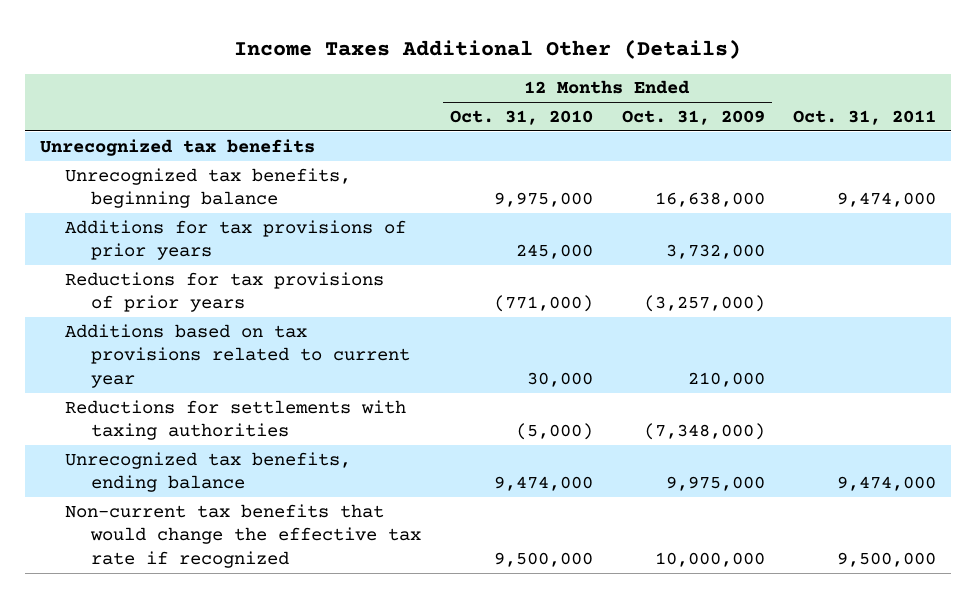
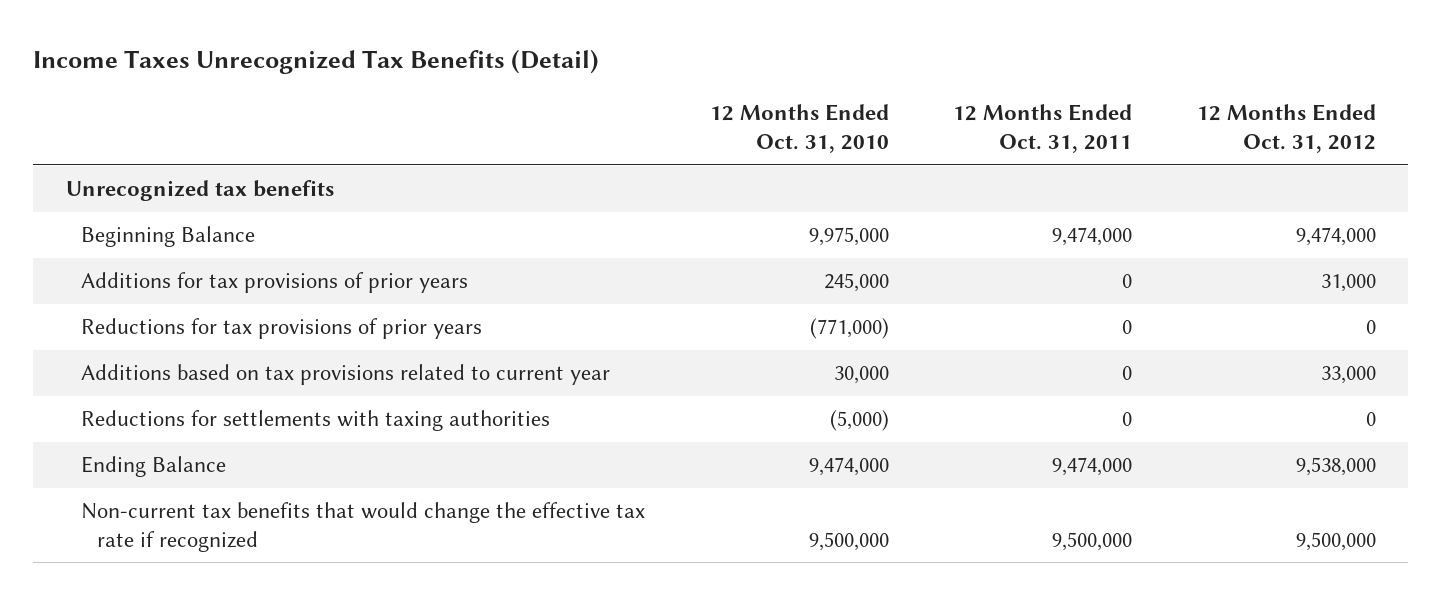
- Income Taxes Additional Other (Details)
+ Income Taxes Unrecognized Tax Benefits (Detail)
- | 12 Months Ended Oct. 31, 2010 | 12 Months Ended Oct. 31, 2009 | Oct. 31, 2011
+ | 12 Months Ended Oct. 31, 2010 | 12 Months Ended Oct. 31, 2011 | 12 Months Ended Oct. 31, 2012
- Unrecognized tax benefits, beginning balance | 9,975,000 | 16,638,000 | 9,474,000
+ Beginning Balance | 9,975,000 | 9,474,000 | 9,474,000
- Unrecognized tax benefits, ending balance | 9,474,000 | 9,975,000 | 9,474,000
+ Ending Balance | 9,474,000 | 9,474,000 | 9,538,000

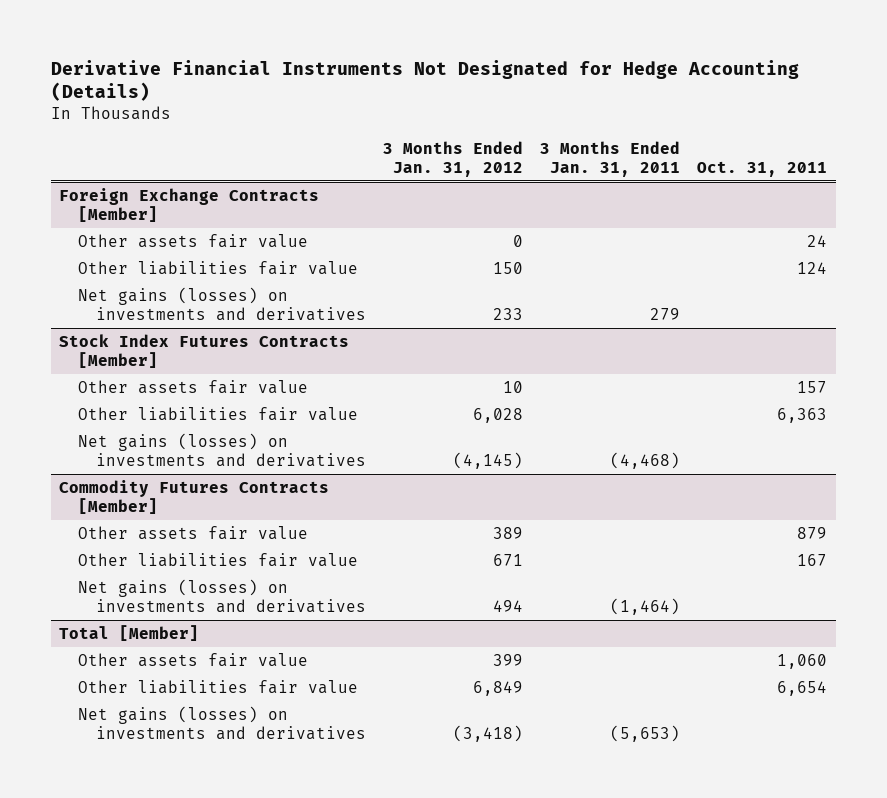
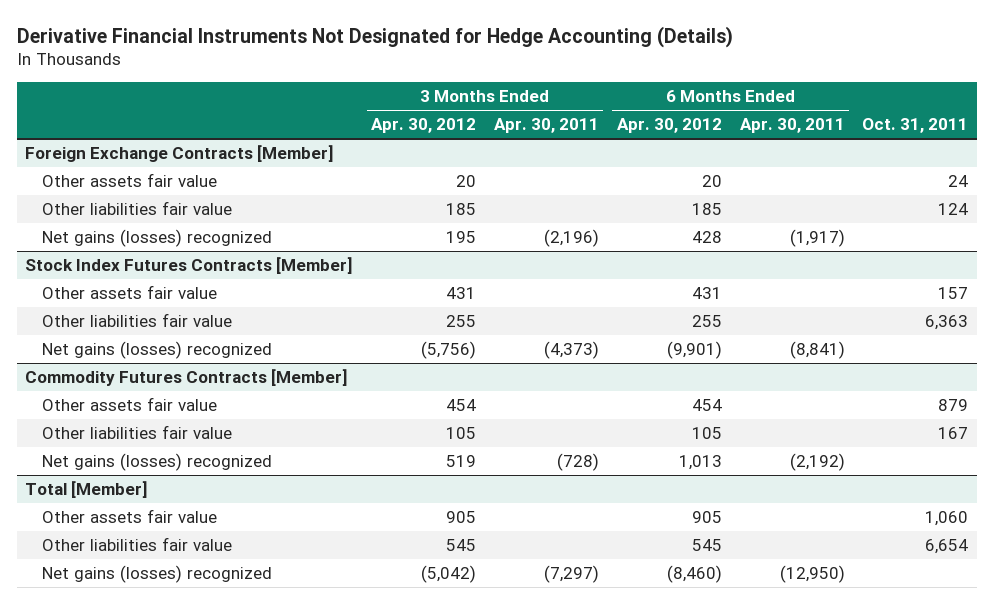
- | 3 Months Ended Jan. 31, 2012 | 3 Months Ended Jan. 31, 2011 | Oct. 31, 2011
+ | 3 Months Ended Apr. 30, 2012 | 3 Months Ended Apr. 30, 2011 | 6 Months Ended Apr. 30, 2012 | 6 Months Ended Apr. 30, 2011 | Oct. 31, 2011
@ Foreign Exchange Contracts [Member]
- Net gains (losses) on investments and derivatives | 233 | 279 |
+ Net gains (losses) recognized | 195 | (2,196) | 428 | (1,917) |
@ Stock Index Futures Contracts [Member]
- Net gains (losses) on investments and derivatives | (4,145) | (4,468) |
+ Net gains (losses) recognized | (5,756) | (4,373) | (9,901) | (8,841) |
@ Commodity Futures Contracts [Member]
- Net gains (losses) on investments and derivatives | 494 | (1,464) |
+ Net gains (losses) recognized | 519 | (728) | 1,013 | (2,192) |
@ Total [Member]
- Net gains (losses) on investments and derivatives | (3,418) | (5,653) |
+ Net gains (losses) recognized | (5,042) | (7,297) | (8,460) | (12,950) |

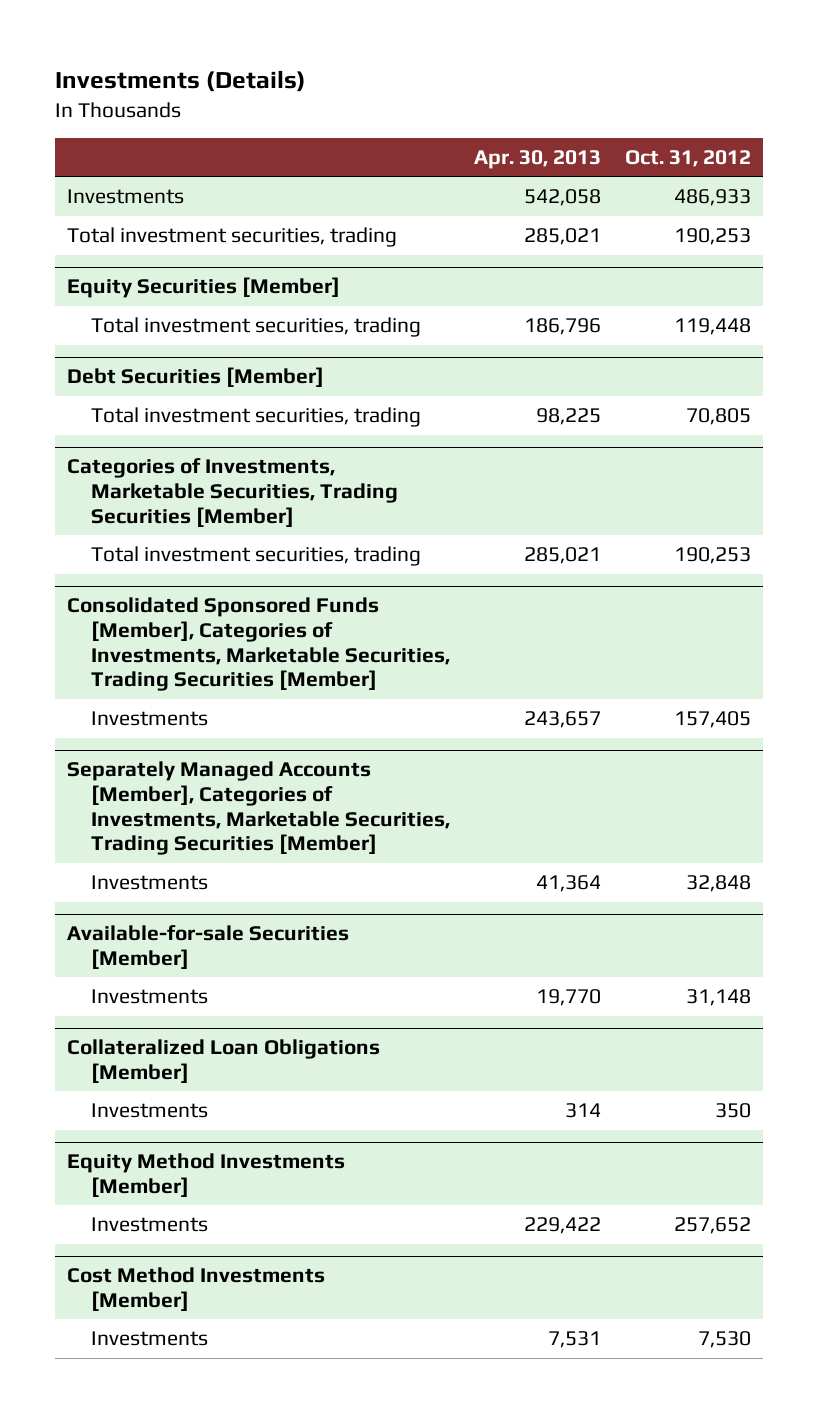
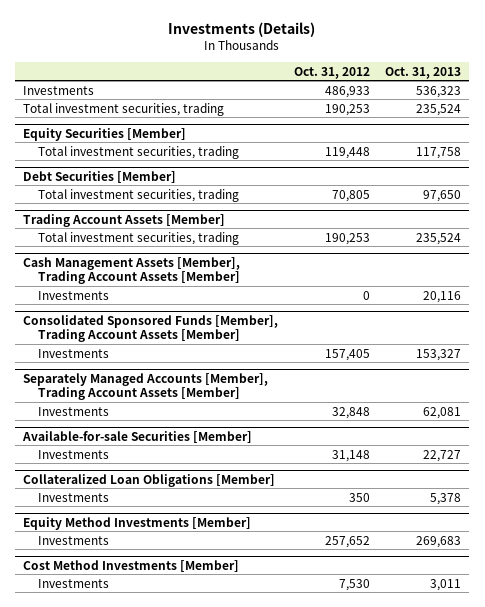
- | Apr. 30, 2013 | Oct. 31, 2012
+ | Oct. 31, 2012 | Oct. 31, 2013
- Categories of Investments, Marketable Securities, Trading Securities [Member]
+ Trading Account Assets [Member]
- Consolidated Sponsored Funds [Member], Categories of Investments, Marketable Securities, Trading Securities [Member]
+ Cash Management Assets [Member], Trading Account Assets [Member]
+ Investments | 0 | 20,116
+ Consolidated Sponsored Funds [Member], Trading Account Assets [Member]
- Separately Managed Accounts [Member], Categories of Investments, Marketable Securities, Trading Securities [Member]
+ Separately Managed Accounts [Member], Trading Account Assets [Member]

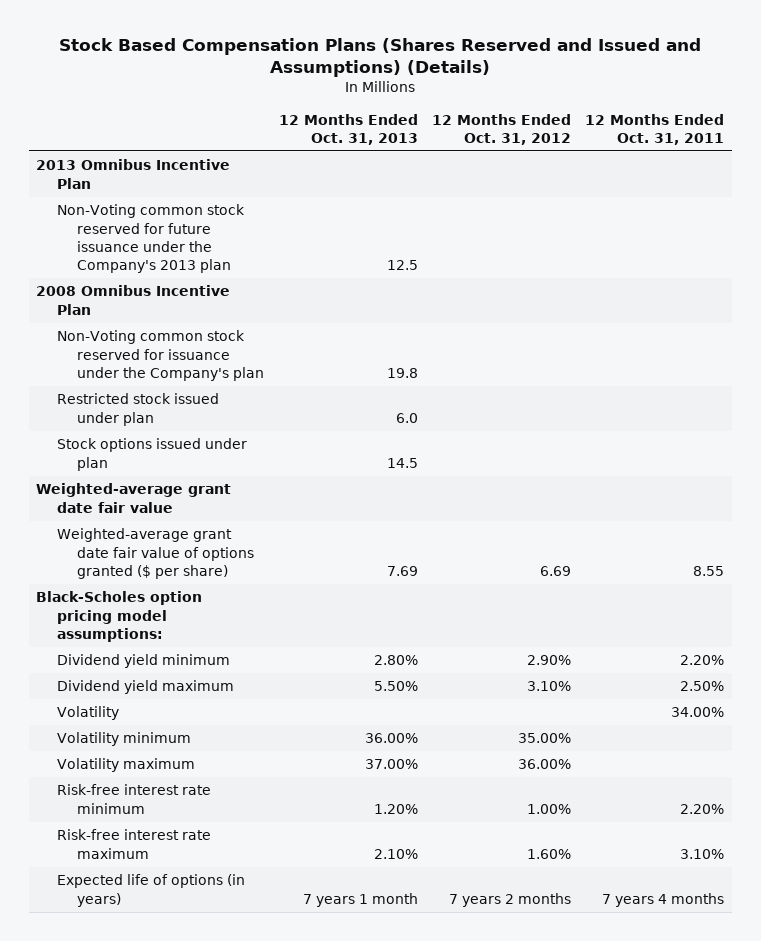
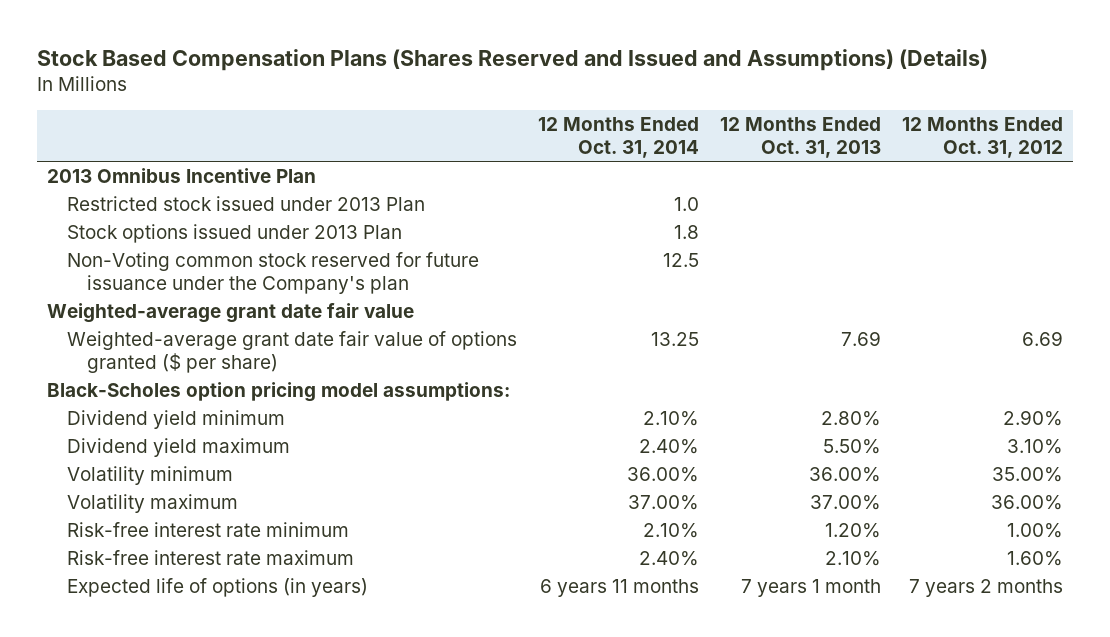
- | 12 Months Ended Oct. 31, 2013 | 12 Months Ended Oct. 31, 2012 | 12 Months Ended Oct. 31, 2011
+ | 12 Months Ended Oct. 31, 2014 | 12 Months Ended Oct. 31, 2013 | 12 Months Ended Oct. 31, 2012
- Non-Voting common stock reserved for future issuance under the Company's 2013 plan | 12.5 | |
- 2008 Omnibus Incentive Plan
- Non-Voting common stock reserved for issuance under the Company's plan | 19.8 | |
- Restricted stock issued under plan | 6.0 | |
- Stock options issued under plan | 14.5 | |
+ Restricted stock issued under 2013 Plan | 1.0 | |
+ Stock options issued under 2013 Plan | 1.8 | |
+ Non-Voting common stock reserved for future issuance under the Company's plan | 12.5 | |
- Volatility | | | 34.00%

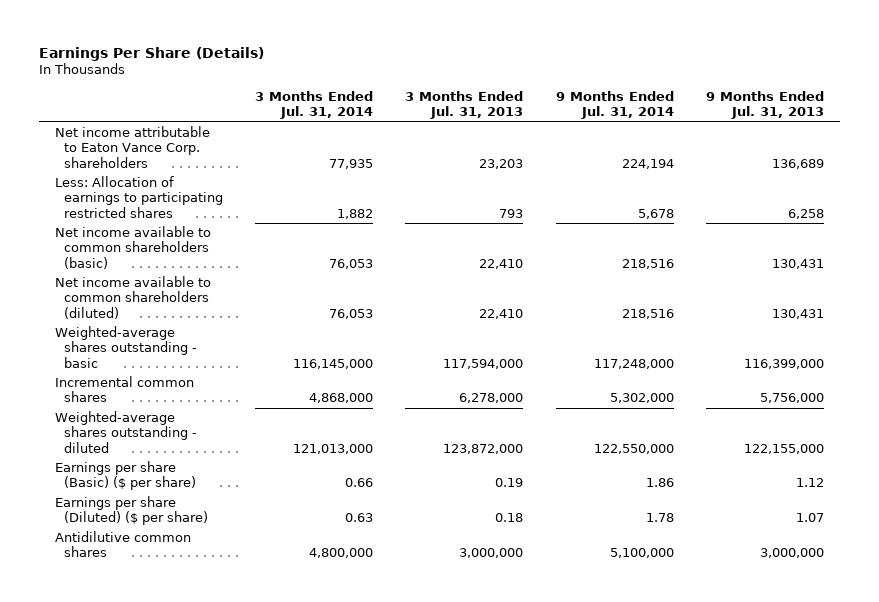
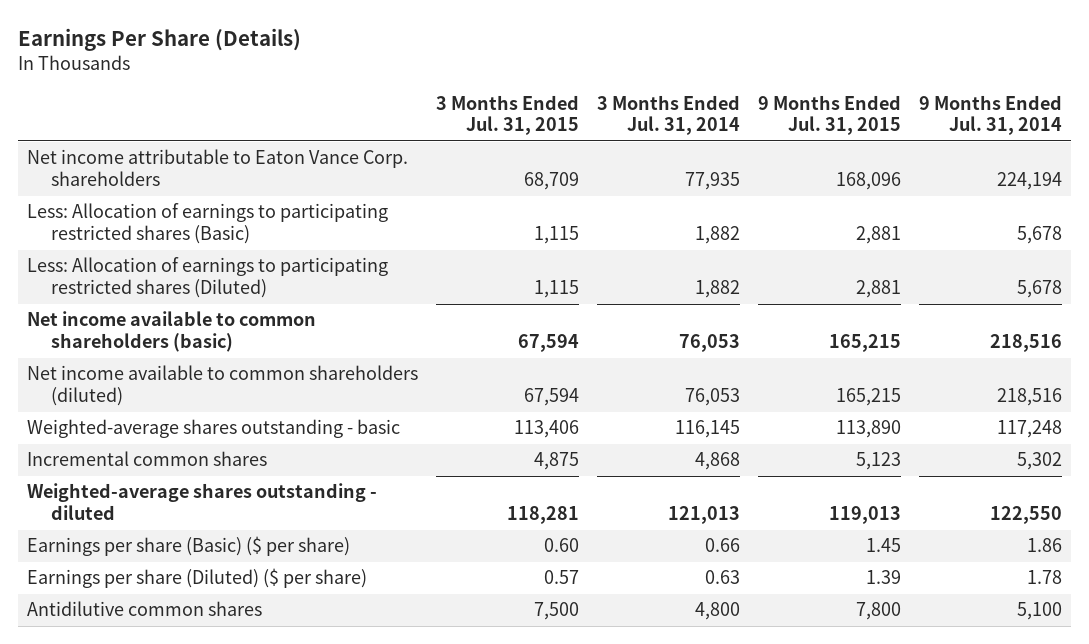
- | 3 Months Ended Jul. 31, 2014 | 3 Months Ended Jul. 31, 2013 | 9 Months Ended Jul. 31, 2014 | 9 Months Ended Jul. 31, 2013
+ | 3 Months Ended Jul. 31, 2015 | 3 Months Ended Jul. 31, 2014 | 9 Months Ended Jul. 31, 2015 | 9 Months Ended Jul. 31, 2014
- Less: Allocation of earnings to participating restricted shares | 1,882 | 793 | 5,678 | 6,258
+ Less: Allocation of earnings to participating restricted shares (Basic) | 1,115 | 1,882 | 2,881 | 5,678
+ Less: Allocation of earnings to participating restricted shares (Diluted) | 1,115 | 1,882 | 2,881 | 5,678
- Weighted-average shares outstanding - basic | 116,145,000 | 117,594,000 | 117,248,000 | 116,399,000
- Incremental common shares | 4,868,000 | 6,278,000 | 5,302,000 | 5,756,000
- Weighted-average shares outstanding - diluted | 121,013,000 | 123,872,000 | 122,550,000 | 122,155,000
+ Weighted-average shares outstanding - basic | 113,406 | 116,145 | 113,890 | 117,248
+ Incremental common shares | 4,875 | 4,868 | 5,123 | 5,302
+ Weighted-average shares outstanding - diluted | 118,281 | 121,013 | 119,013 | 122,550
- Antidilutive common shares | 4,800,000 | 3,000,000 | 5,100,000 | 3,000,000
+ Antidilutive common shares | 7,500 | 4,800 | 7,800 | 5,100

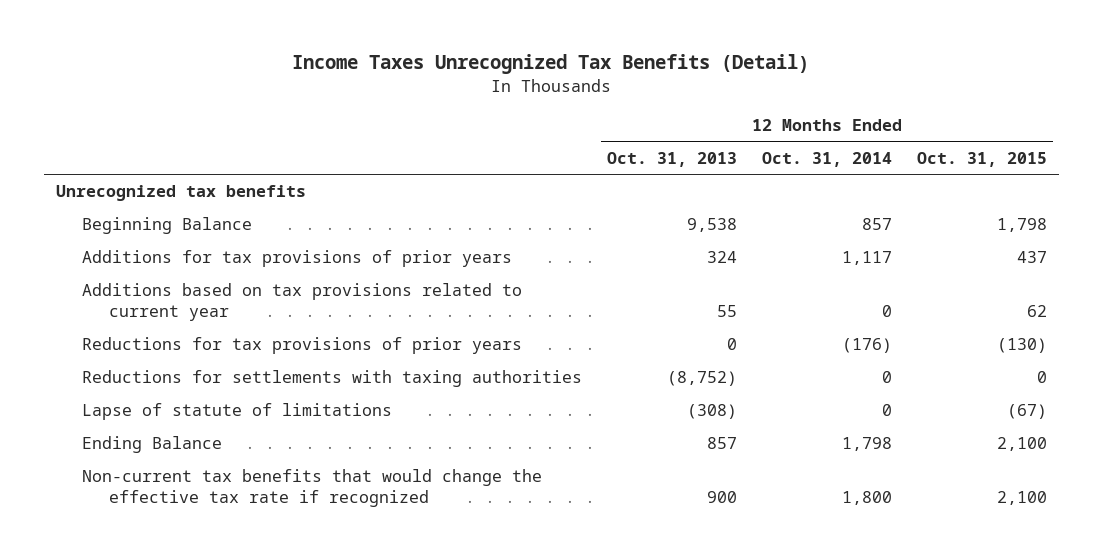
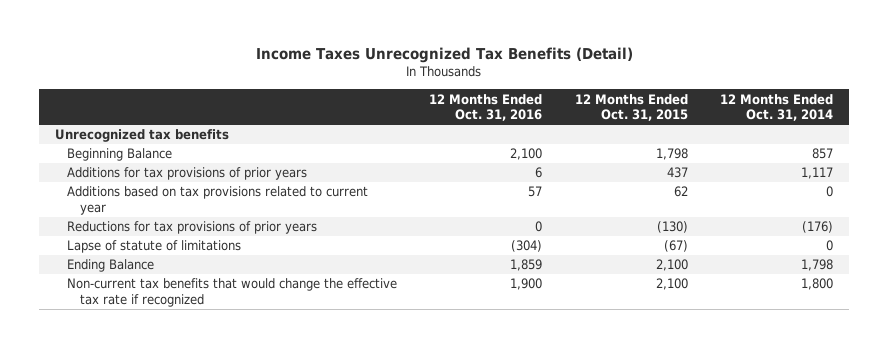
- | 12 Months Ended Oct. 31, 2013 | 12 Months Ended Oct. 31, 2014 | 12 Months Ended Oct. 31, 2015
+ | 12 Months Ended Oct. 31, 2016 | 12 Months Ended Oct. 31, 2015 | 12 Months Ended Oct. 31, 2014
- Reductions for settlements with taxing authorities | (8,752) | 0 | 0

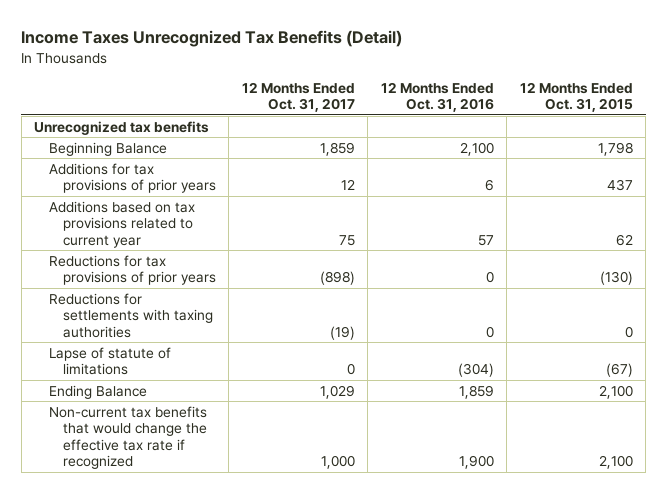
- | 12 Months Ended Oct. 31, 2016 | 12 Months Ended Oct. 31, 2015 | 12 Months Ended Oct. 31, 2014
+ | 12 Months Ended Oct. 31, 2017 | 12 Months Ended Oct. 31, 2016 | 12 Months Ended Oct. 31, 2015
+ Reductions for settlements with taxing authorities | (19) | 0 | 0

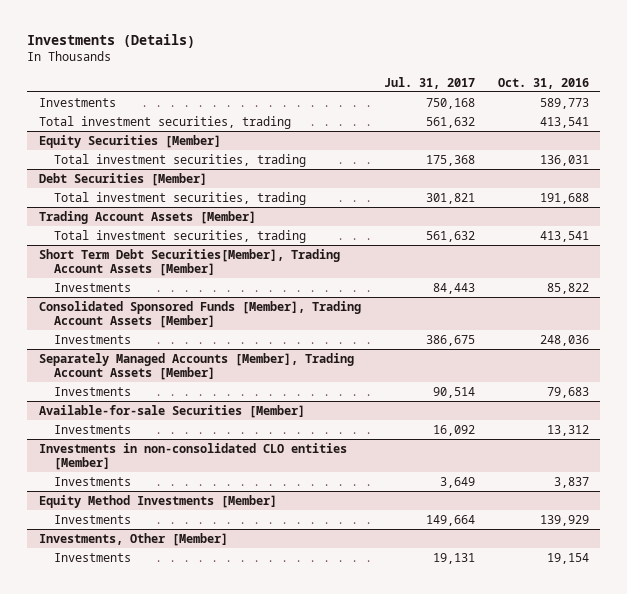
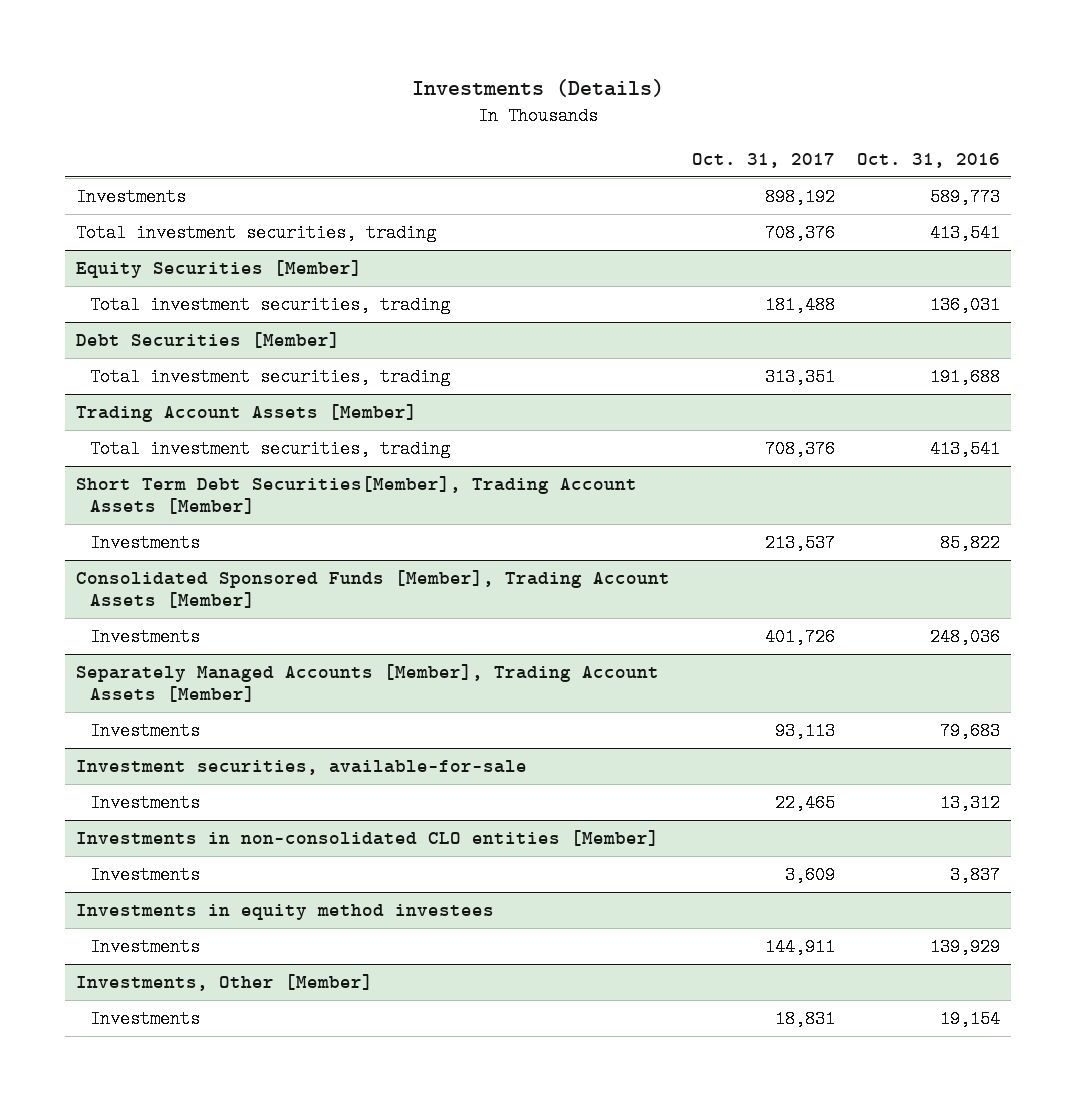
- | Jul. 31, 2017 | Oct. 31, 2016
+ | Oct. 31, 2017 | Oct. 31, 2016
- Available-for-sale Securities [Member]
+ Investment securities, available-for-sale
- Equity Method Investments [Member]
+ Investments in equity method investees

